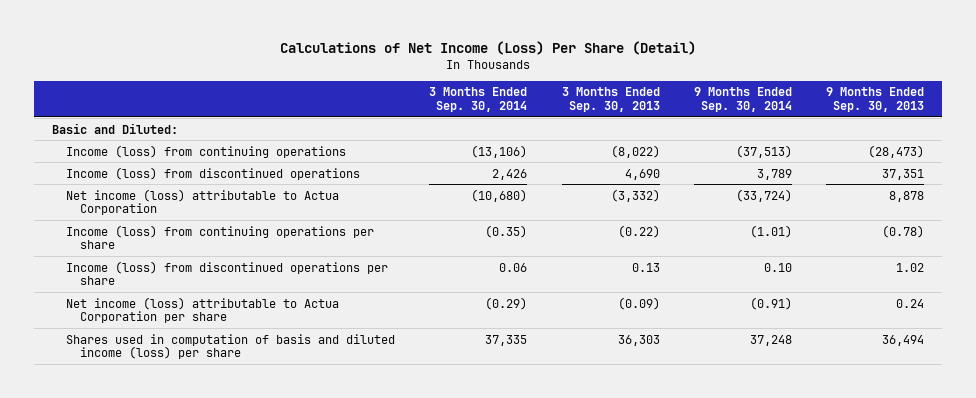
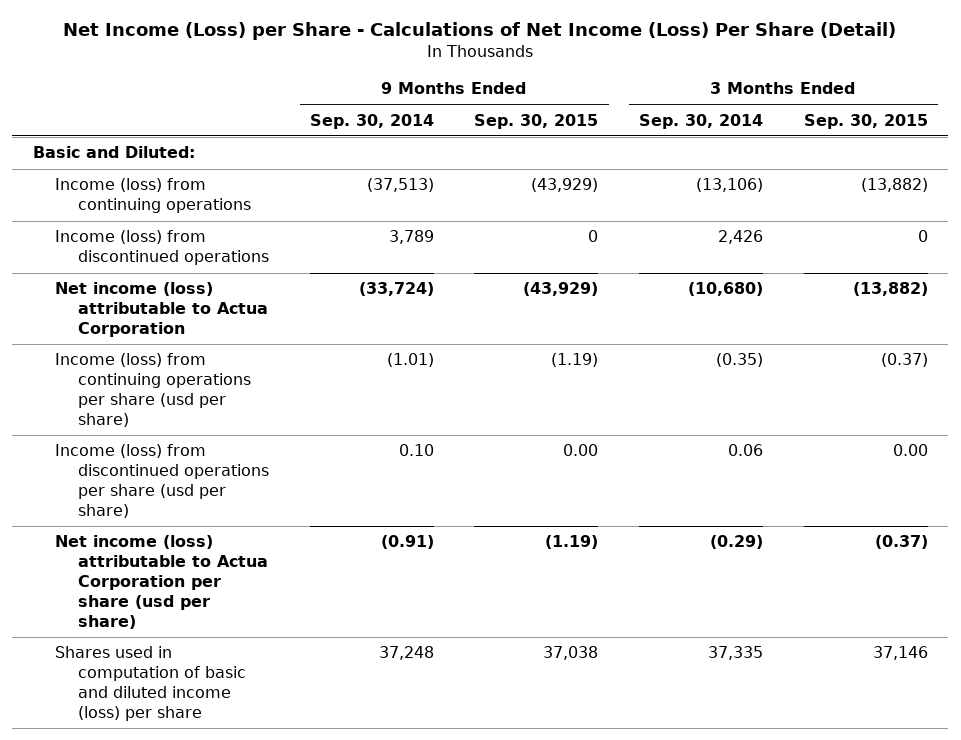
- Calculations of Net Income (Loss) Per Share (Detail)
+ Net Income (Loss) per Share - Calculations of Net Income (Loss) Per Share (Detail)
- | 3 Months Ended Sep. 30, 2014 | 3 Months Ended Sep. 30, 2013 | 9 Months Ended Sep. 30, 2014 | 9 Months Ended Sep. 30, 2013
+ | 9 Months Ended Sep. 30, 2014 | 9 Months Ended Sep. 30, 2015 | 3 Months Ended Sep. 30, 2014 | 3 Months Ended Sep. 30, 2015
- Income (loss) from continuing operations per share | (0.35) | (0.22) | (1.01) | (0.78)
- Income (loss) from discontinued operations per share | 0.06 | 0.13 | 0.10 | 1.02
- Net income (loss) attributable to Actua Corporation per share | (0.29) | (0.09) | (0.91) | 0.24
- Shares used in computation of basis and diluted income (loss) per share | 37,335 | 36,303 | 37,248 | 36,494
+ Income (loss) from continuing operations per share (usd per share) | (1.01) | (1.19) | (0.35) | (0.37)
+ Income (loss) from discontinued operations per share (usd per share) | 0.10 | 0.00 | 0.06 | 0.00
+ Net income (loss) attributable to Actua Corporation per share (usd per share) | (0.91) | (1.19) | (0.29) | (0.37)
+ Shares used in computation of basic and diluted income (loss) per share | 37,248 | 37,038 | 37,335 | 37,146

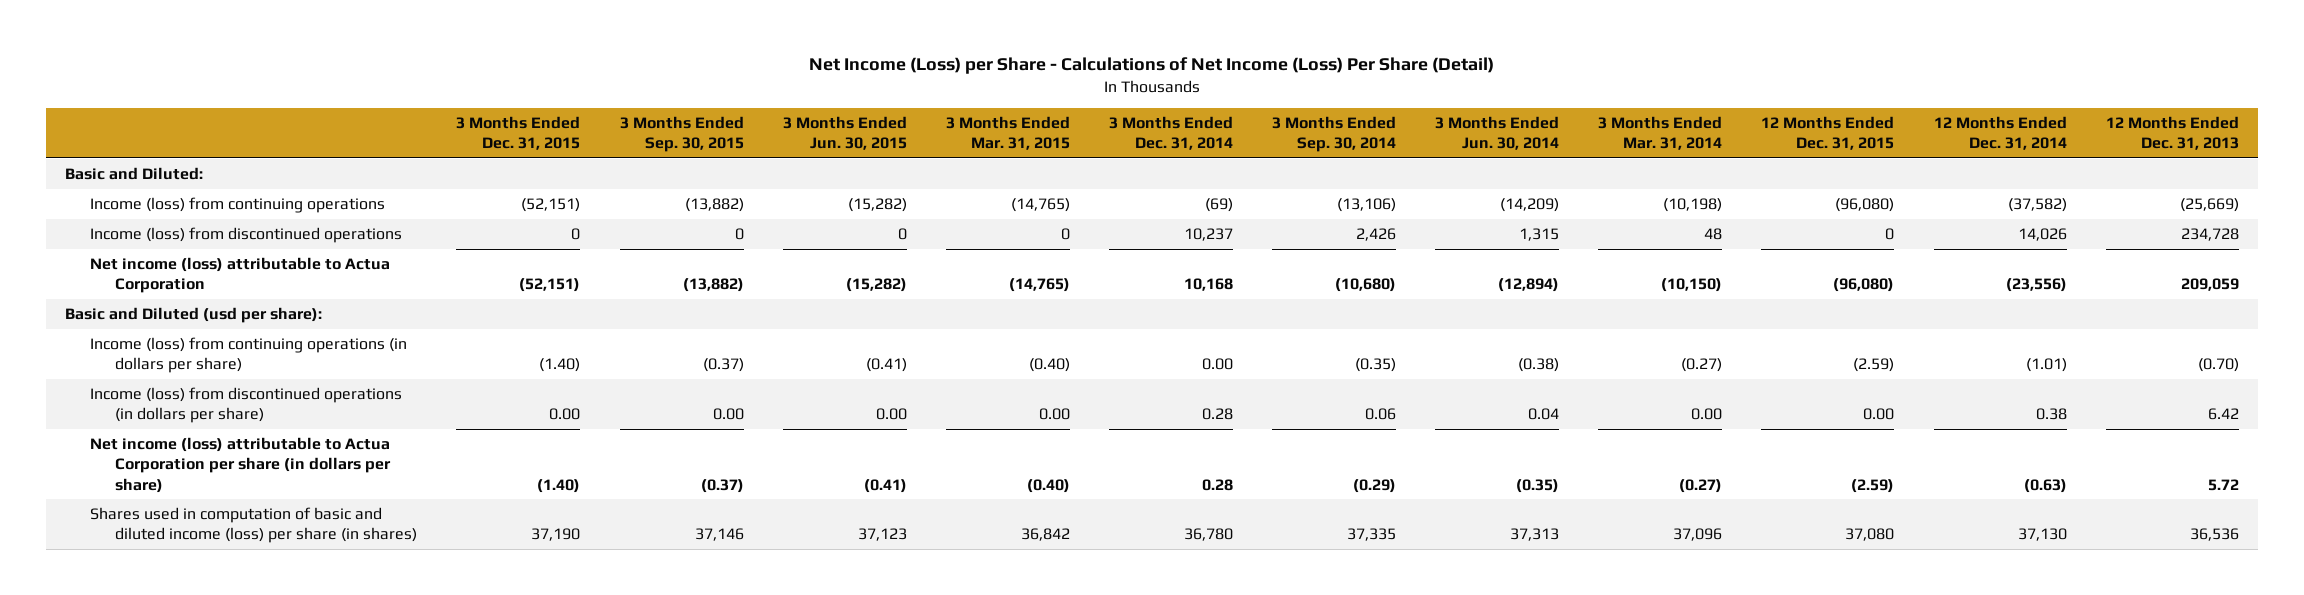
- | 9 Months Ended Sep. 30, 2014 | 9 Months Ended Sep. 30, 2015 | 3 Months Ended Sep. 30, 2014 | 3 Months Ended Sep. 30, 2015
+ | 3 Months Ended Dec. 31, 2015 | 3 Months Ended Sep. 30, 2015 | 3 Months Ended Jun. 30, 2015 | 3 Months Ended Mar. 31, 2015 | 3 Months Ended Dec. 31, 2014 | 3 Months Ended Sep. 30, 2014 | 3 Months Ended Jun. 30, 2014 | 3 Months Ended Mar. 31, 2014 | 12 Months Ended Dec. 31, 2015 | 12 Months Ended Dec. 31, 2014 | 12 Months Ended Dec. 31, 2013
- Income (loss) from continuing operations per share (usd per share) | (1.01) | (1.19) | (0.35) | (0.37)
- Income (loss) from discontinued operations per share (usd per share) | 0.10 | 0.00 | 0.06 | 0.00
- Net income (loss) attributable to Actua Corporation per share (usd per share) | (0.91) | (1.19) | (0.29) | (0.37)
- Shares used in computation of basic and diluted income (loss) per share | 37,248 | 37,038 | 37,335 | 37,146
+ Basic and Diluted (usd per share):
+ Income (loss) from continuing operations (in dollars per share) | (1.40) | (0.37) | (0.41) | (0.40) | 0.00 | (0.35) | (0.38) | (0.27) | (2.59) | (1.01) | (0.70)
+ Income (loss) from discontinued operations (in dollars per share) | 0.00 | 0.00 | 0.00 | 0.00 | 0.28 | 0.06 | 0.04 | 0.00 | 0.00 | 0.38 | 6.42
+ Net income (loss) attributable to Actua Corporation per share (in dollars per share) | (1.40) | (0.37) | (0.41) | (0.40) | 0.28 | (0.29) | (0.35) | (0.27) | (2.59) | (0.63) | 5.72
+ Shares used in computation of basic and diluted income (loss) per share (in shares) | 37,190 | 37,146 | 37,123 | 36,842 | 36,780 | 37,335 | 37,313 | 37,096 | 37,080 | 37,130 | 36,536

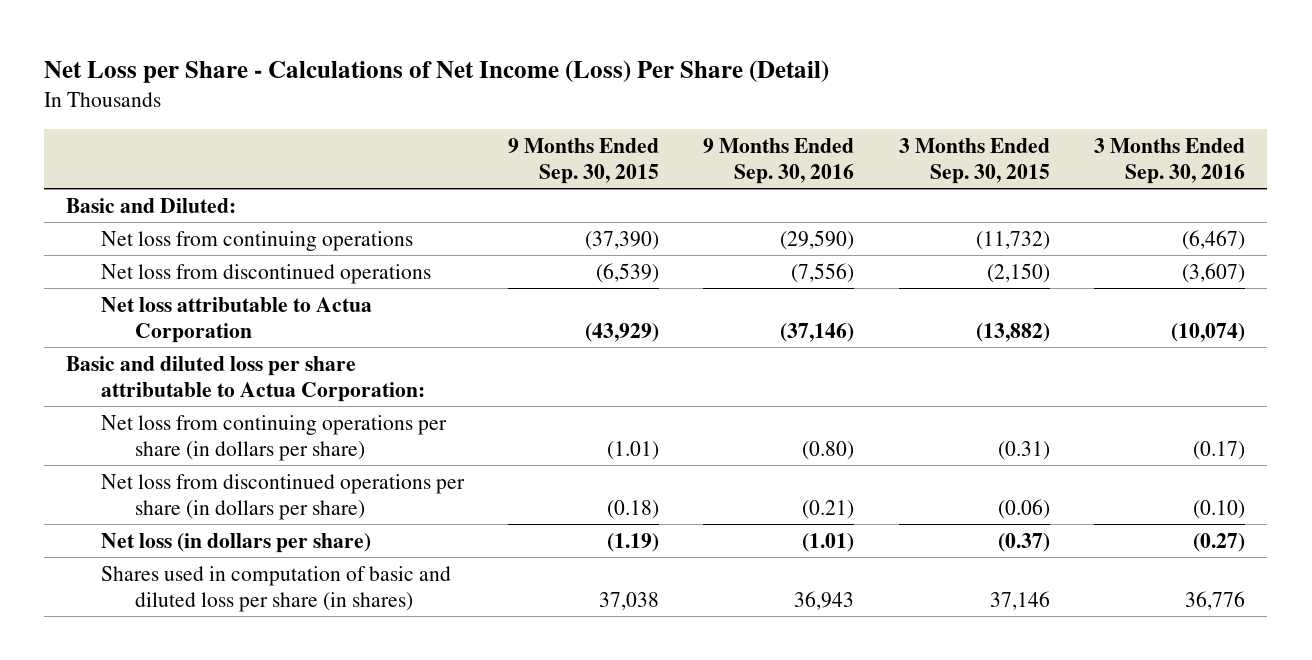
- Net Income (Loss) per Share - Calculations of Net Income (Loss) Per Share (Detail)
+ Net Loss per Share - Calculations of Net Income (Loss) Per Share (Detail)
- | 3 Months Ended Dec. 31, 2015 | 3 Months Ended Sep. 30, 2015 | 3 Months Ended Jun. 30, 2015 | 3 Months Ended Mar. 31, 2015 | 3 Months Ended Dec. 31, 2014 | 3 Months Ended Sep. 30, 2014 | 3 Months Ended Jun. 30, 2014 | 3 Months Ended Mar. 31, 2014 | 12 Months Ended Dec. 31, 2015 | 12 Months Ended Dec. 31, 2014 | 12 Months Ended Dec. 31, 2013
+ | 9 Months Ended Sep. 30, 2015 | 9 Months Ended Sep. 30, 2016 | 3 Months Ended Sep. 30, 2015 | 3 Months Ended Sep. 30, 2016
- Income (loss) from continuing operations | (52,151) | (13,882) | (15,282) | (14,765) | (69) | (13,106) | (14,209) | (10,198) | (96,080) | (37,582) | (25,669)
- Income (loss) from discontinued operations | 0 | 0 | 0 | 0 | 10,237 | 2,426 | 1,315 | 48 | 0 | 14,026 | 234,728
- Net income (loss) attributable to Actua Corporation | (52,151) | (13,882) | (15,282) | (14,765) | 10,168 | (10,680) | (12,894) | (10,150) | (96,080) | (23,556) | 209,059
- Basic and Diluted (usd per share):
- Income (loss) from continuing operations (in dollars per share) | (1.40) | (0.37) | (0.41) | (0.40) | 0.00 | (0.35) | (0.38) | (0.27) | (2.59) | (1.01) | (0.70)
- Income (loss) from discontinued operations (in dollars per share) | 0.00 | 0.00 | 0.00 | 0.00 | 0.28 | 0.06 | 0.04 | 0.00 | 0.00 | 0.38 | 6.42
- Net income (loss) attributable to Actua Corporation per share (in dollars per share) | (1.40) | (0.37) | (0.41) | (0.40) | 0.28 | (0.29) | (0.35) | (0.27) | (2.59) | (0.63) | 5.72
- Shares used in computation of basic and diluted income (loss) per share (in shares) | 37,190 | 37,146 | 37,123 | 36,842 | 36,780 | 37,335 | 37,313 | 37,096 | 37,080 | 37,130 | 36,536
+ Net loss from continuing operations | (37,390) | (29,590) | (11,732) | (6,467)
+ Net loss from discontinued operations | (6,539) | (7,556) | (2,150) | (3,607)
+ Net loss attributable to Actua Corporation | (43,929) | (37,146) | (13,882) | (10,074)
+ Basic and diluted loss per share attributable to Actua Corporation:
+ Net loss from continuing operations per share (in dollars per share) | (1.01) | (0.80) | (0.31) | (0.17)
+ Net loss from discontinued operations per share (in dollars per share) | (0.18) | (0.21) | (0.06) | (0.10)
+ Net loss (in dollars per share) | (1.19) | (1.01) | (0.37) | (0.27)
+ Shares used in computation of basic and diluted loss per share (in shares) | 37,038 | 36,943 | 37,146 | 36,776

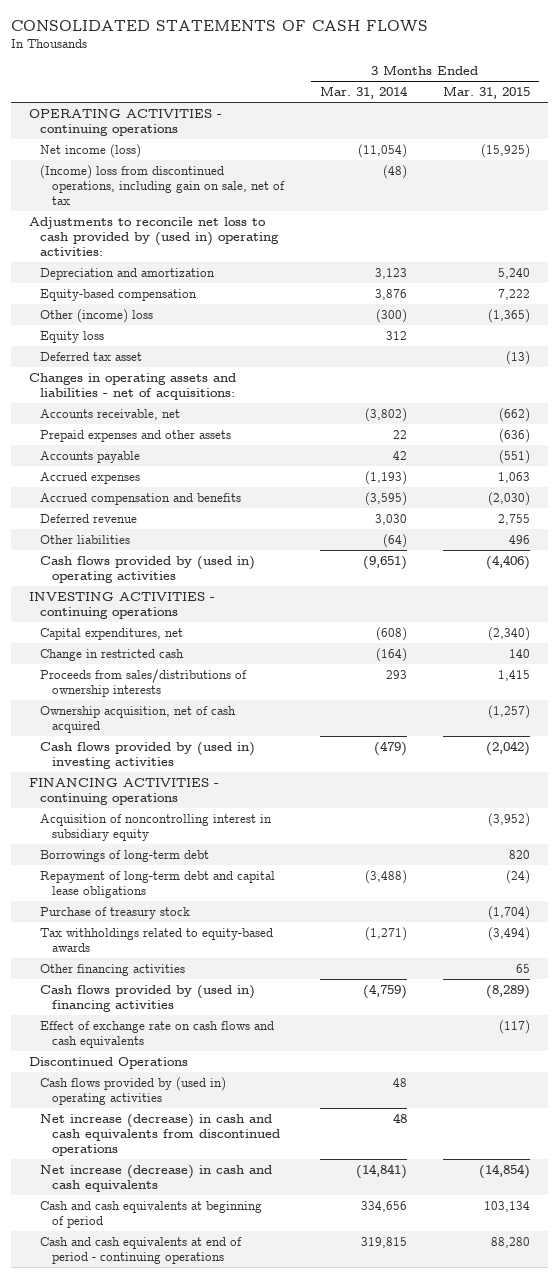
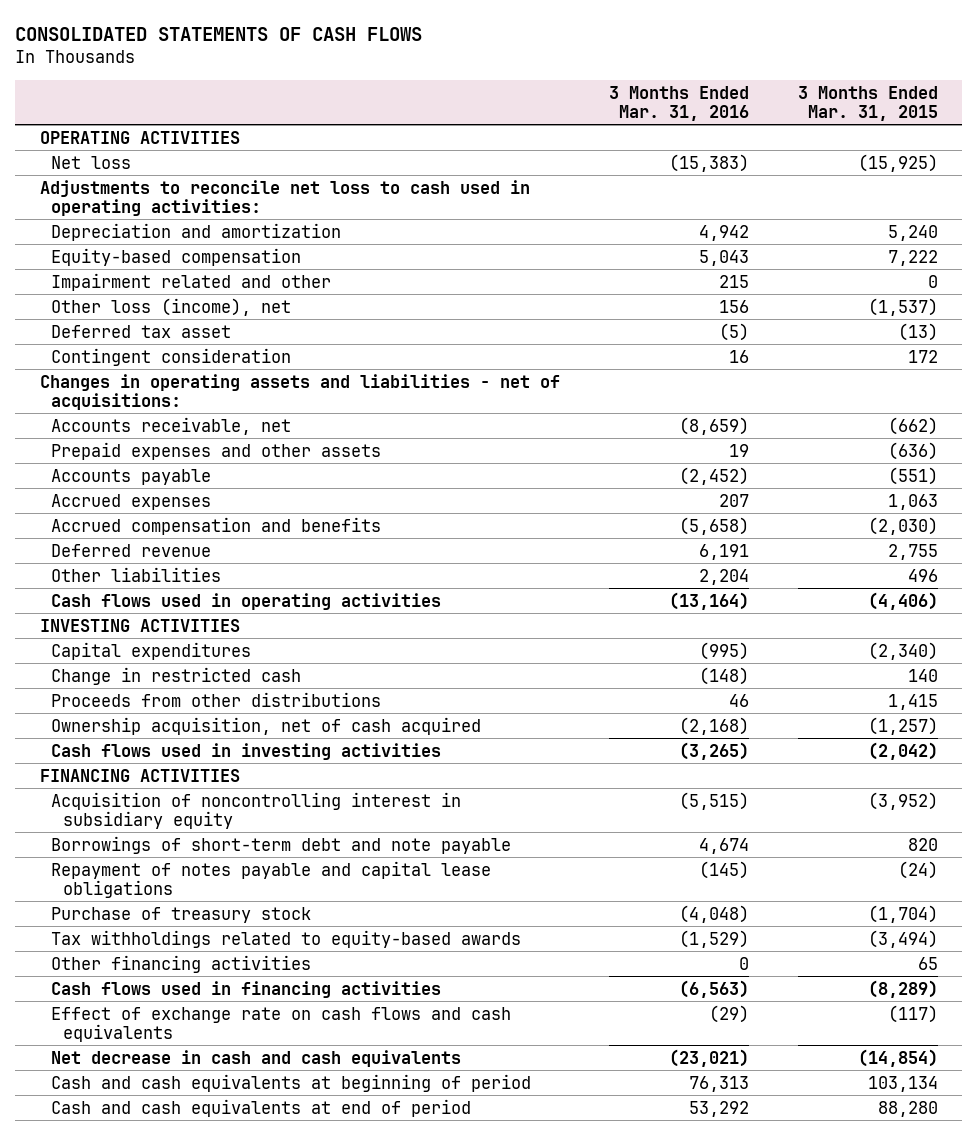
- | 3 Months Ended Mar. 31, 2014 | 3 Months Ended Mar. 31, 2015
+ | 3 Months Ended Mar. 31, 2016 | 3 Months Ended Mar. 31, 2015
- OPERATING ACTIVITIES - continuing operations
- Net income (loss) | (11,054) | (15,925)
- (Income) loss from discontinued operations, including gain on sale, net of tax | (48) |
- Adjustments to reconcile net loss to cash provided by (used in) operating activities:
+ OPERATING ACTIVITIES
+ Net loss | (15,383) | (15,925)
+ Adjustments to reconcile net loss to cash used in operating activities:
- Other (income) loss | (300) | (1,365)
- Equity loss | 312 |
+ Impairment related and other | 215 | 0
+ Other loss (income), net | 156 | (1,537)
+ Contingent consideration | 16 | 172
- Cash flows provided by (used in) operating activities | (9,651) | (4,406)
- INVESTING ACTIVITIES - continuing operations
- Capital expenditures, net | (608) | (2,340)
+ Cash flows used in operating activities | (13,164) | (4,406)
+ INVESTING ACTIVITIES
+ Capital expenditures | (995) | (2,340)
- Proceeds from sales/distributions of ownership interests | 293 | 1,415
+ Proceeds from other distributions | 46 | 1,415
- Cash flows provided by (used in) investing activities | (479) | (2,042)
- FINANCING ACTIVITIES - continuing operations
+ Cash flows used in investing activities | (3,265) | (2,042)
+ FINANCING ACTIVITIES
- Borrowings of long-term debt | | 820
- Repayment of long-term debt and capital lease obligations | (3,488) | (24)
+ Borrowings of short-term debt and note payable | 4,674 | 820
+ Repayment of notes payable and capital lease obligations | (145) | (24)
- Cash flows provided by (used in) financing activities | (4,759) | (8,289)
+ Cash flows used in financing activities | (6,563) | (8,289)
- Discontinued Operations
- Cash flows provided by (used in) operating activities | 48 |
- Net increase (decrease) in cash and cash equivalents from discontinued operations | 48 |
- Net increase (decrease) in cash and cash equivalents | (14,841) | (14,854)
+ Net decrease in cash and cash equivalents | (23,021) | (14,854)
- Cash and cash equivalents at end of period - continuing operations | 319,815 | 88,280
+ Cash and cash equivalents at end of period | 53,292 | 88,280

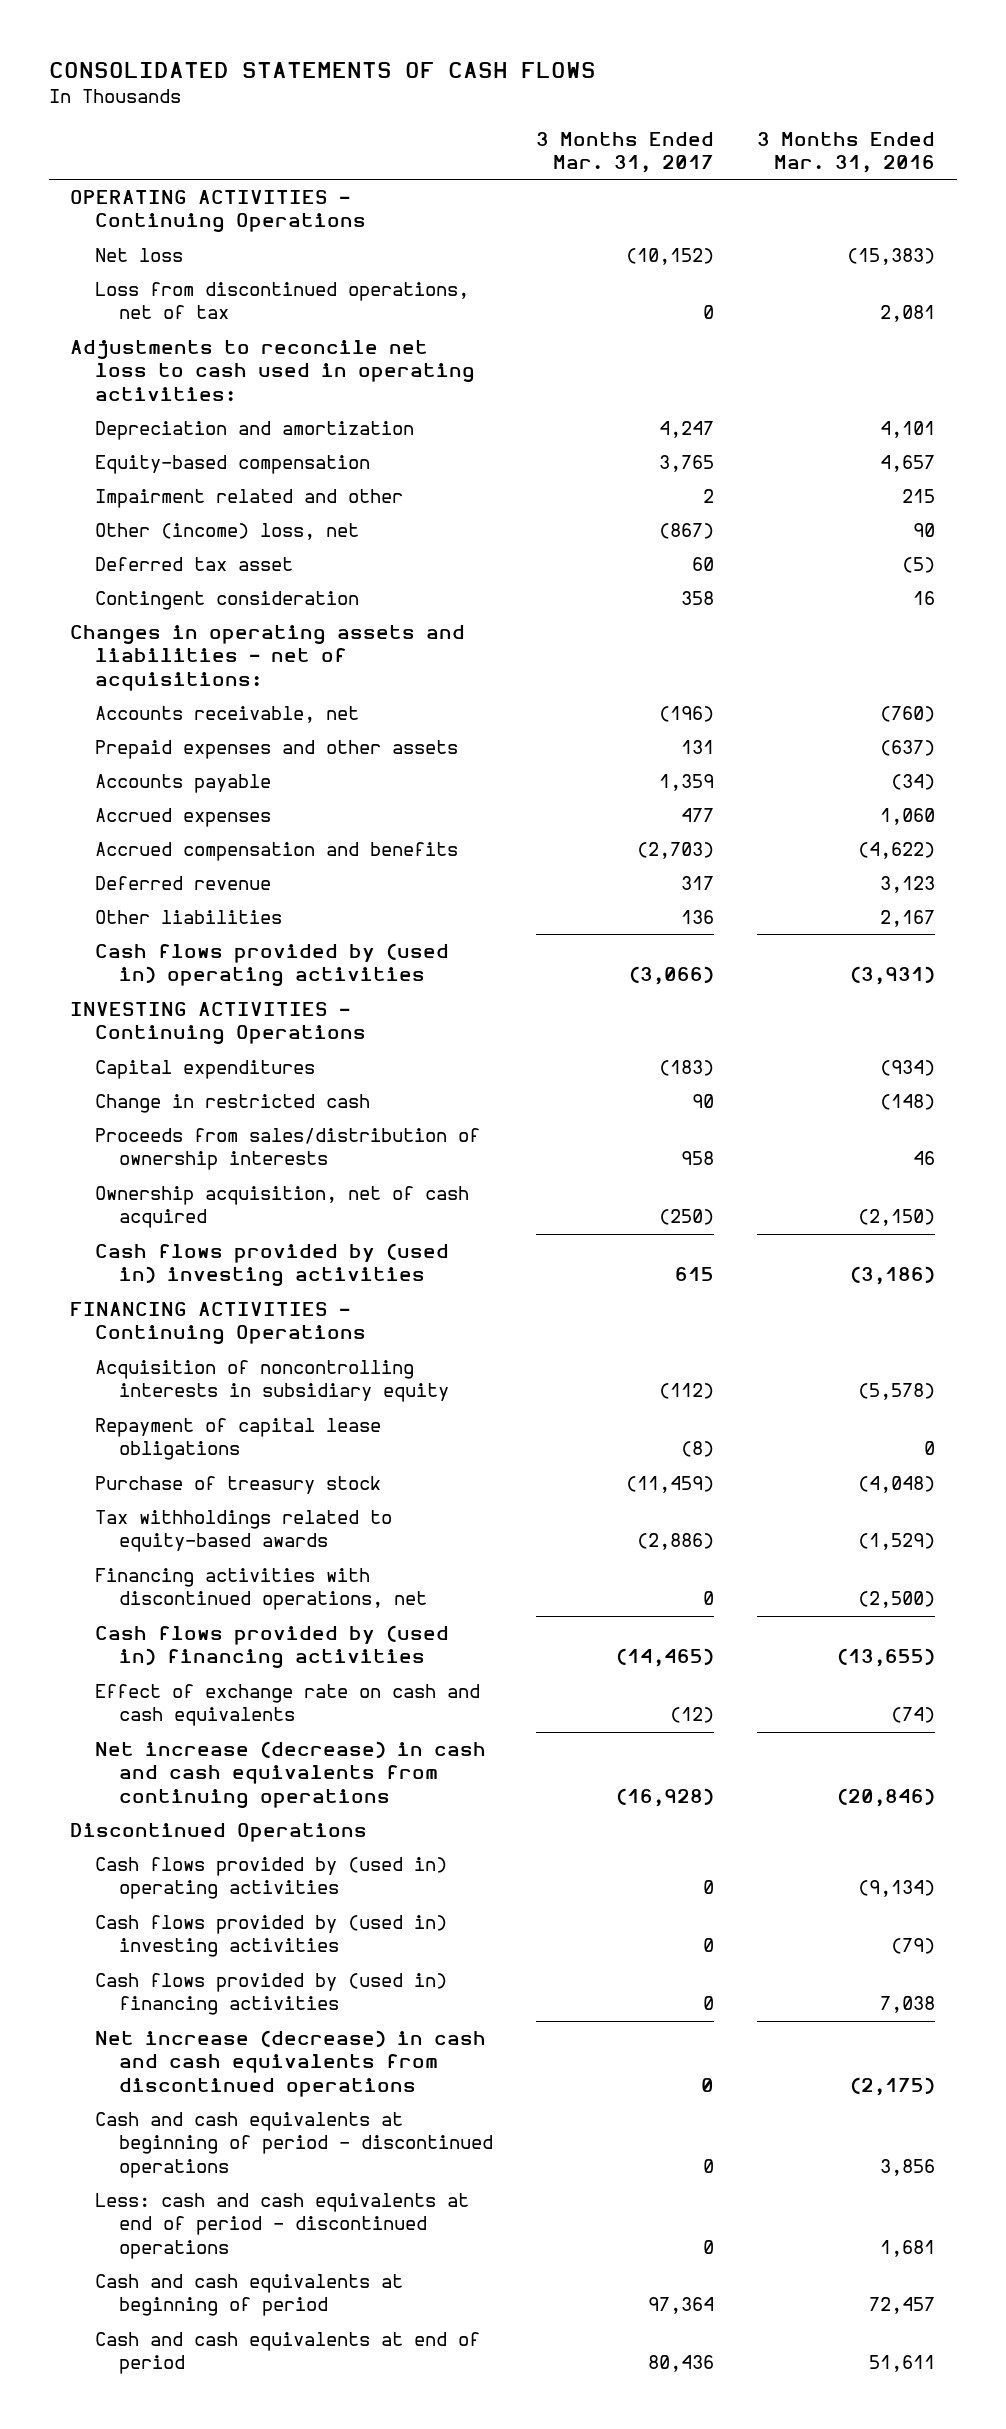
- | 3 Months Ended Mar. 31, 2016 | 3 Months Ended Mar. 31, 2015
+ | 3 Months Ended Mar. 31, 2017 | 3 Months Ended Mar. 31, 2016
- OPERATING ACTIVITIES
+ OPERATING ACTIVITIES - Continuing Operations
+ Loss from discontinued operations, net of tax | 0 | 2,081
- Depreciation and amortization | 4,942 | 5,240
- Equity-based compensation | 5,043 | 7,222
+ Depreciation and amortization | 4,247 | 4,101
+ Equity-based compensation | 3,765 | 4,657
- Other loss (income), net | 156 | (1,537)
+ Other (income) loss, net | (867) | 90
- Accounts receivable, net | (8,659) | (662)
- Prepaid expenses and other assets | 19 | (636)
- Accounts payable | (2,452) | (551)
- Accrued expenses | 207 | 1,063
- Accrued compensation and benefits | (5,658) | (2,030)
- Deferred revenue | 6,191 | 2,755
- Other liabilities | 2,204 | 496
- Cash flows used in operating activities | (13,164) | (4,406)
- INVESTING ACTIVITIES
- Capital expenditures | (995) | (2,340)
+ Accounts receivable, net | (196) | (760)
+ Prepaid expenses and other assets | 131 | (637)
+ Accounts payable | 1,359 | (34)
+ Accrued expenses | 477 | 1,060
+ Accrued compensation and benefits | (2,703) | (4,622)
+ Deferred revenue | 317 | 3,123
+ Other liabilities | 136 | 2,167
+ Cash flows provided by (used in) operating activities | (3,066) | (3,931)
+ INVESTING ACTIVITIES - Continuing Operations
+ Capital expenditures | (183) | (934)
- Proceeds from other distributions | 46 | 1,415
- Ownership acquisition, net of cash acquired | (2,168) | (1,257)
- Cash flows used in investing activities | (3,265) | (2,042)
- FINANCING ACTIVITIES
- Acquisition of noncontrolling interest in subsidiary equity | (5,515) | (3,952)
- Borrowings of short-term debt and note payable | 4,674 | 820
- Repayment of notes payable and capital lease obligations | (145) | (24)
+ Proceeds from sales/distribution of ownership interests | 958 | 46
+ Ownership acquisition, net of cash acquired | (250) | (2,150)
+ Cash flows provided by (used in) investing activities | 615 | (3,186)
+ FINANCING ACTIVITIES - Continuing Operations
+ Acquisition of noncontrolling interests in subsidiary equity | (112) | (5,578)
+ Repayment of capital lease obligations | (8) | 0
- Other financing activities | 0 | 65
- Cash flows used in financing activities | (6,563) | (8,289)
- Effect of exchange rate on cash flows and cash equivalents | (29) | (117)
- Net decrease in cash and cash equivalents | (23,021) | (14,854)
- Cash and cash equivalents at beginning of period | 76,313 | 103,134
- Cash and cash equivalents at end of period | 53,292 | 88,280
+ Financing activities with discontinued operations, net | 0 | (2,500)
+ Cash flows provided by (used in) financing activities | (14,465) | (13,655)
+ Effect of exchange rate on cash and cash equivalents | (12) | (74)
+ Net increase (decrease) in cash and cash equivalents from continuing operations | (16,928) | (20,846)
+ Discontinued Operations
+ Cash flows provided by (used in) operating activities | 0 | (9,134)
+ Cash flows provided by (used in) investing activities | 0 | (79)
+ Cash flows provided by (used in) financing activities | 0 | 7,038
+ Net increase (decrease) in cash and cash equivalents from discontinued operations | 0 | (2,175)
+ Cash and cash equivalents at beginning of period - discontinued operations | 0 | 3,856
+ Less: cash and cash equivalents at end of period - discontinued operations | 0 | 1,681
+ Cash and cash equivalents at beginning of period | 97,364 | 72,457
+ Cash and cash equivalents at end of period | 80,436 | 51,611

